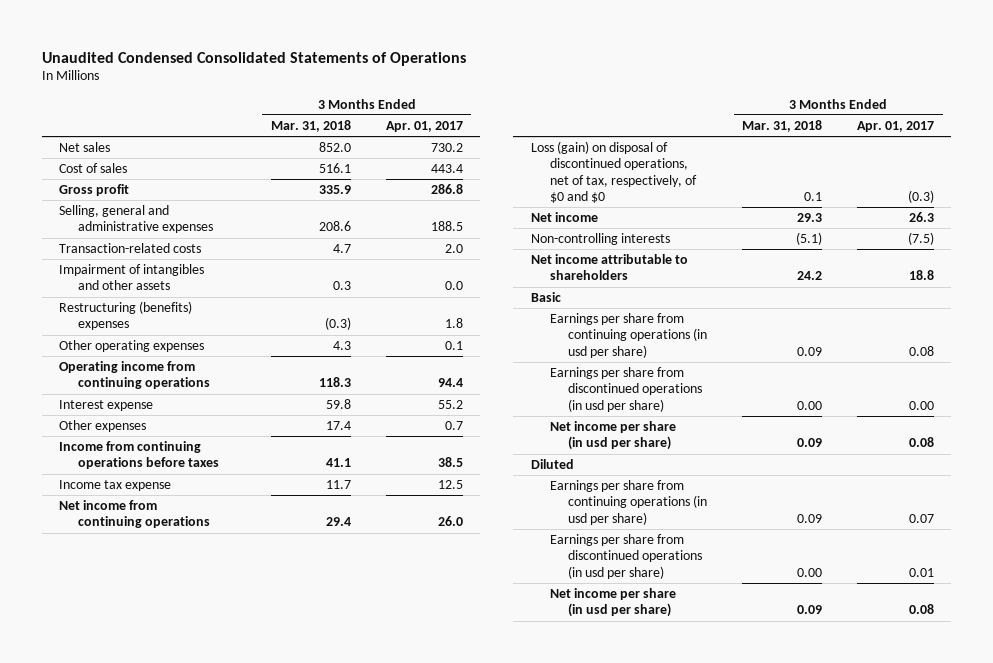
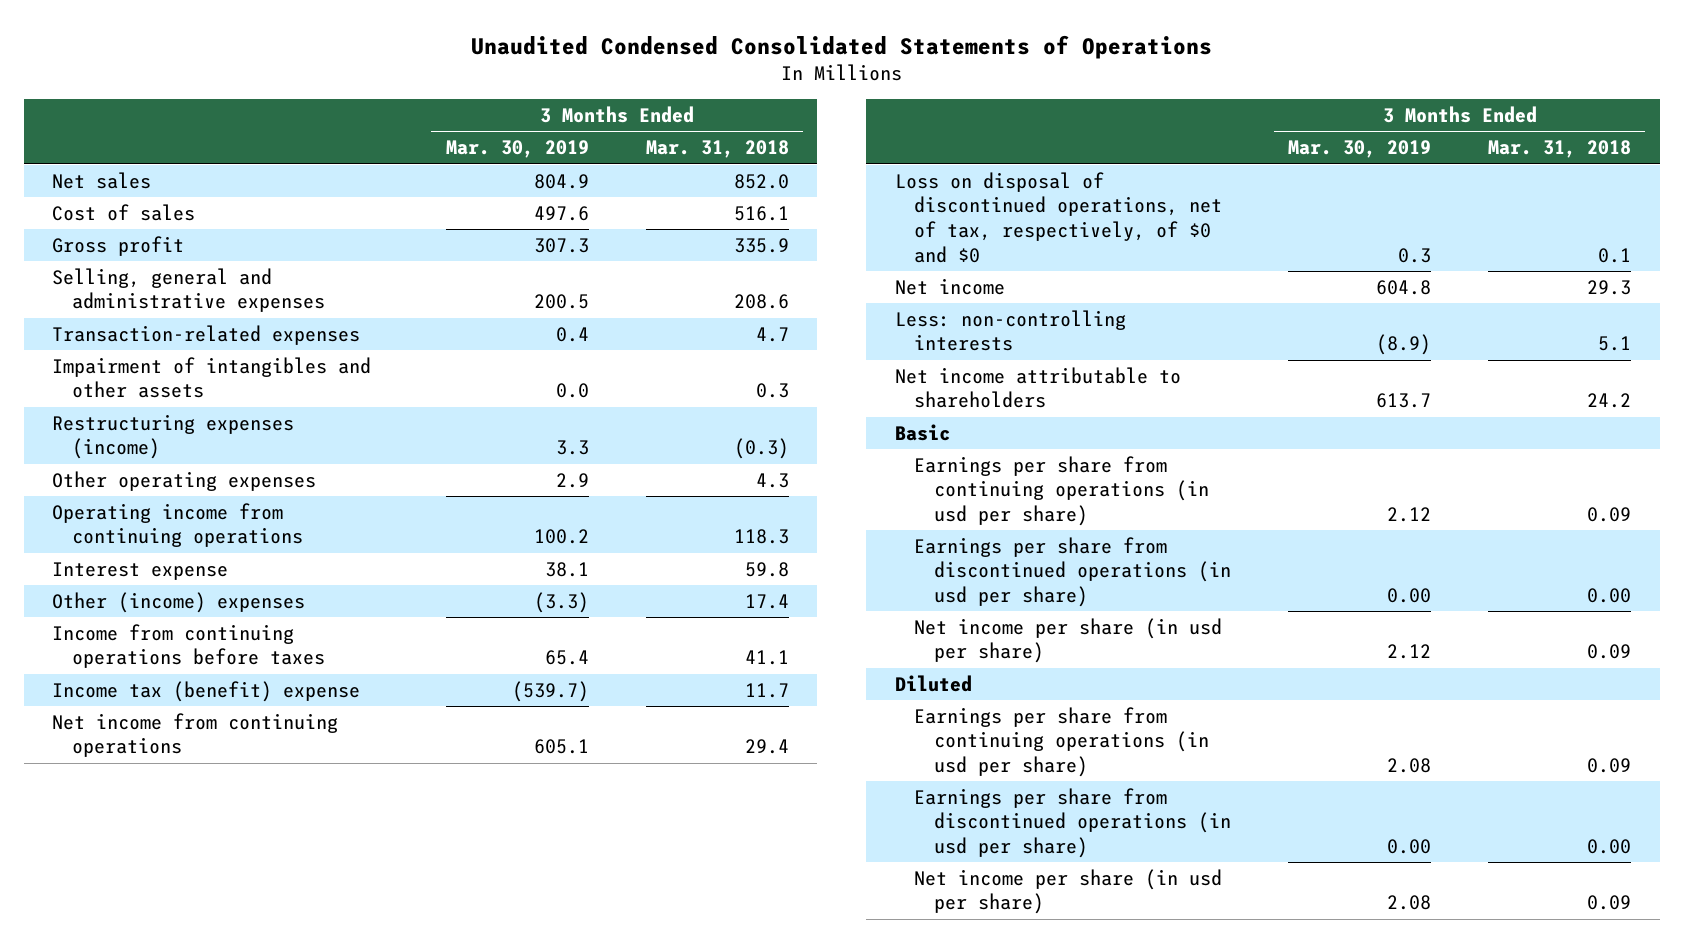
- | 3 Months Ended Mar. 31, 2018 | 3 Months Ended Apr. 01, 2017
+ | 3 Months Ended Mar. 30, 2019 | 3 Months Ended Mar. 31, 2018
- Transaction-related costs | 4.7 | 2.0
+ Transaction-related expenses | 0.4 | 4.7
- Restructuring (benefits) expenses | (0.3) | 1.8
+ Restructuring expenses (income) | 3.3 | (0.3)
- Other expenses | 17.4 | 0.7
+ Other (income) expenses | (3.3) | 17.4
- Income tax expense | 11.7 | 12.5
+ Income tax (benefit) expense | (539.7) | 11.7
- Loss (gain) on disposal of discontinued operations, net of tax, respectively, of $0 and $0 | 0.1 | (0.3)
+ Loss on disposal of discontinued operations, net of tax, respectively, of $0 and $0 | 0.3 | 0.1
- Non-controlling interests | (5.1) | (7.5)
+ Less: non-controlling interests | (8.9) | 5.1

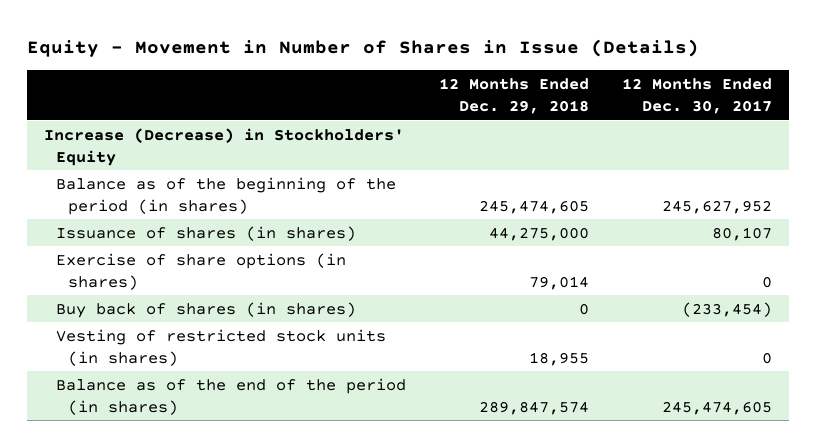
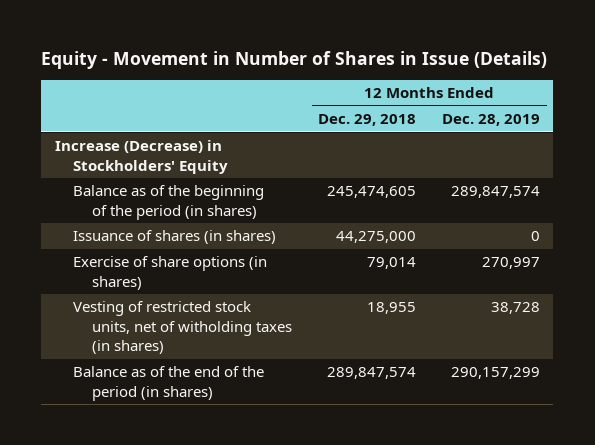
- | 12 Months Ended Dec. 29, 2018 | 12 Months Ended Dec. 30, 2017
+ | 12 Months Ended Dec. 29, 2018 | 12 Months Ended Dec. 28, 2019
- Buy back of shares (in shares) | 0 | (233,454)
- Vesting of restricted stock units (in shares) | 18,955 | 0
+ Vesting of restricted stock units, net of witholding taxes (in shares) | 18,955 | 38,728

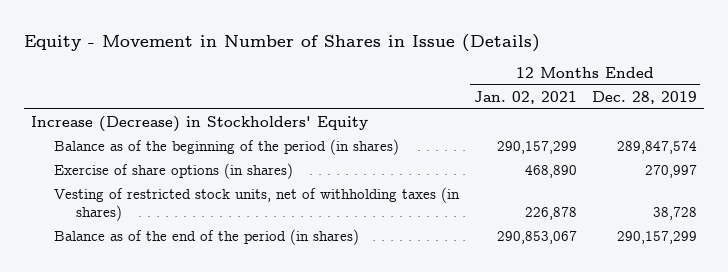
- | 12 Months Ended Dec. 29, 2018 | 12 Months Ended Dec. 28, 2019
+ | 12 Months Ended Jan. 02, 2021 | 12 Months Ended Dec. 28, 2019
- Issuance of shares (in shares) | 44,275,000 | 0
- Vesting of restricted stock units, net of witholding taxes (in shares) | 18,955 | 38,728
+ Vesting of restricted stock units, net of withholding taxes (in shares) | 226,878 | 38,728

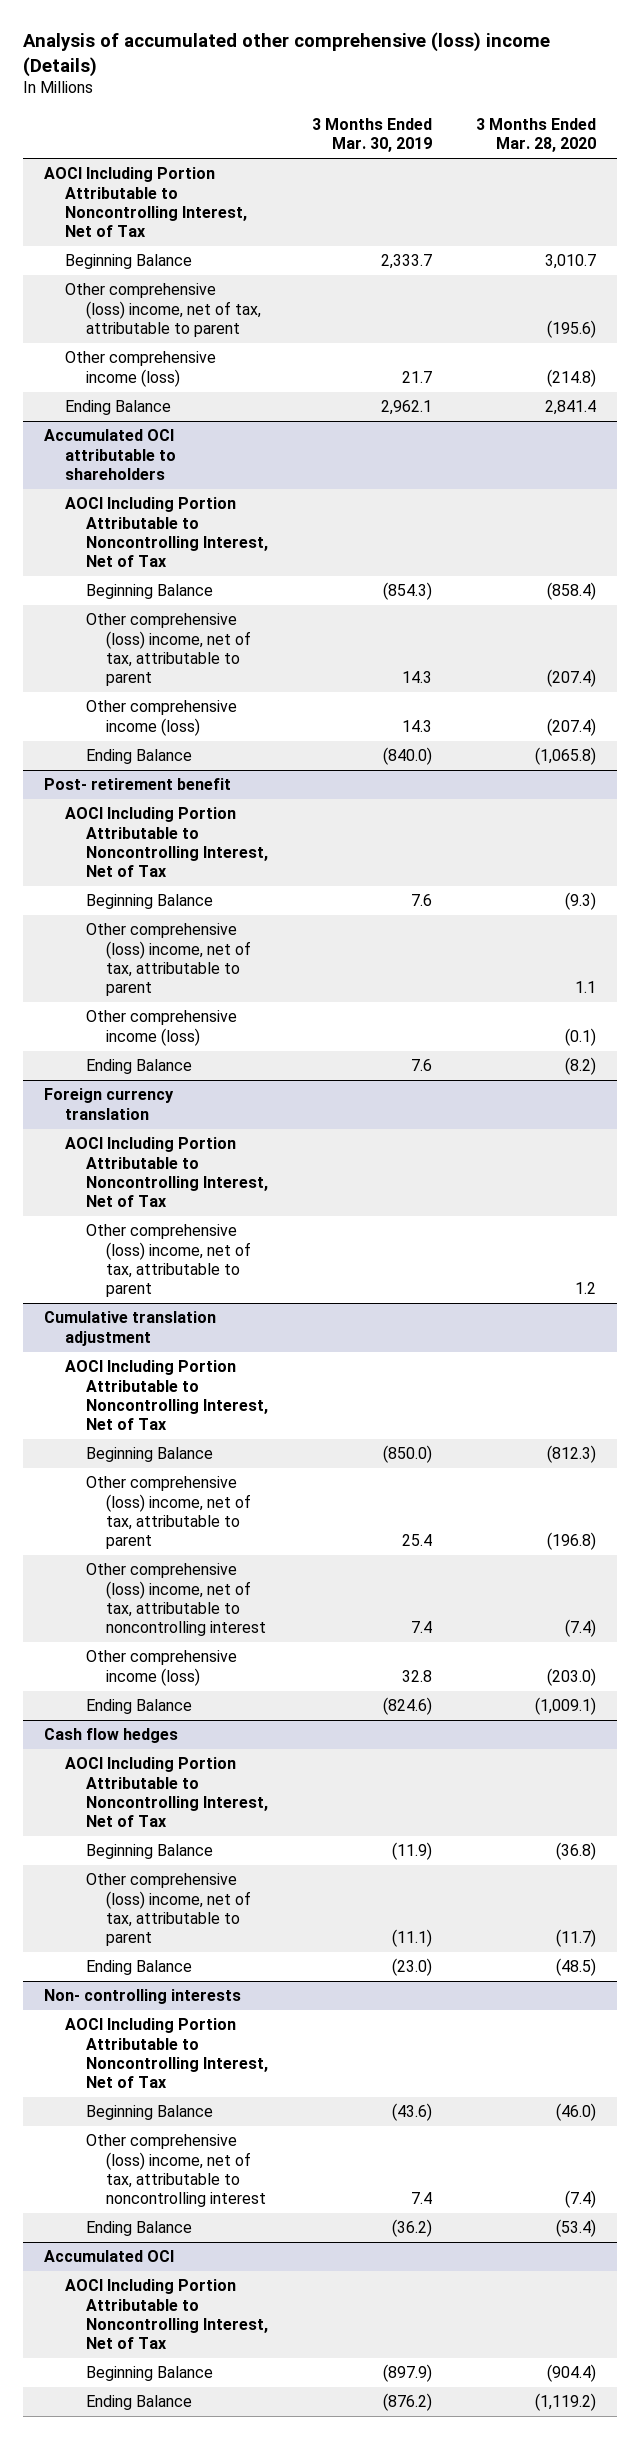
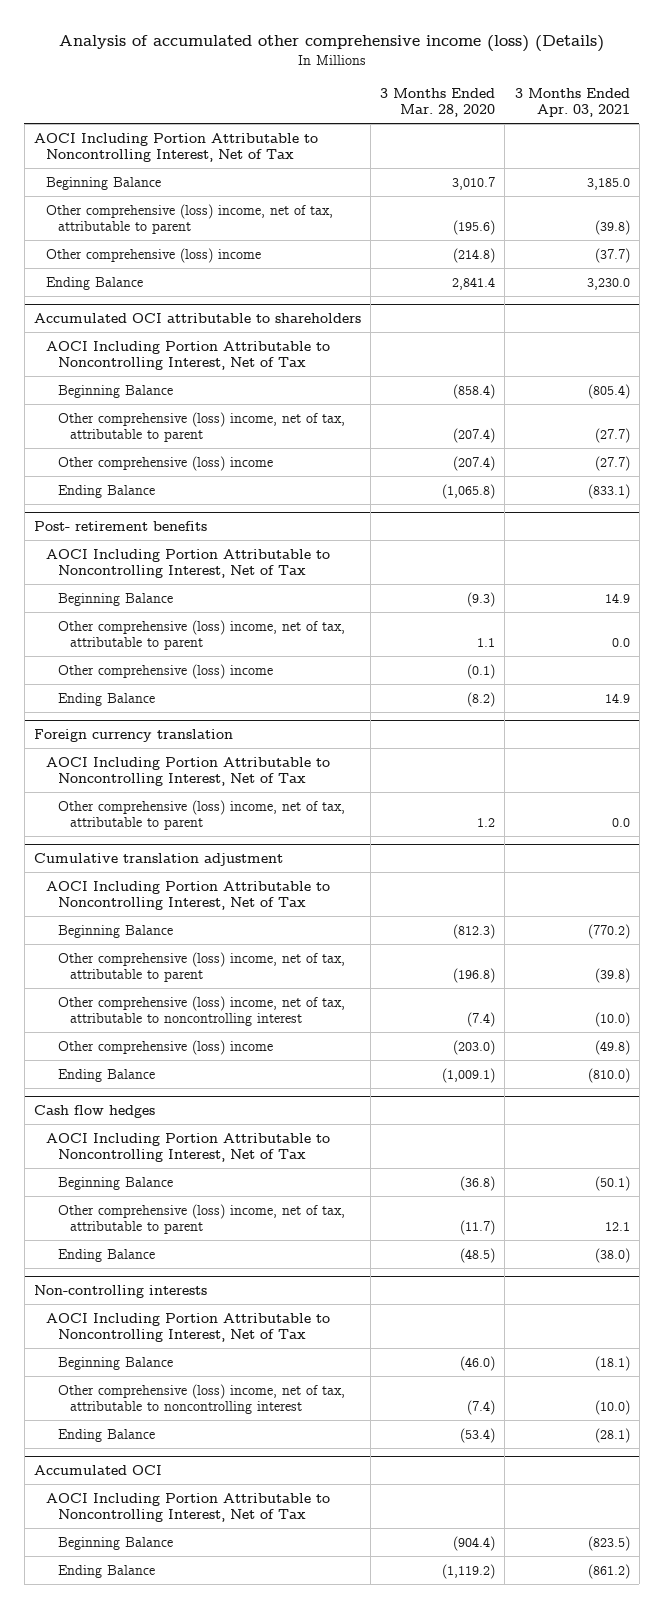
- Analysis of accumulated other comprehensive (loss) income (Details)
+ Analysis of accumulated other comprehensive income (loss) (Details)
- | 3 Months Ended Mar. 30, 2019 | 3 Months Ended Mar. 28, 2020
+ | 3 Months Ended Mar. 28, 2020 | 3 Months Ended Apr. 03, 2021
- Other comprehensive income (loss) | 21.7 | (214.8)
+ Other comprehensive (loss) income | (214.8) | (37.7)
@ Accumulated OCI attributable to shareholders
- Other comprehensive income (loss) | 14.3 | (207.4)
+ Other comprehensive (loss) income | (207.4) | (27.7)
- Post- retirement benefit
+ Post- retirement benefits
- Other comprehensive income (loss) | | (0.1)
+ Other comprehensive (loss) income | (0.1) |
@ Cumulative translation adjustment
- Other comprehensive income (loss) | 32.8 | (203.0)
+ Other comprehensive (loss) income | (203.0) | (49.8)
- Non- controlling interests
+ Non-controlling interests

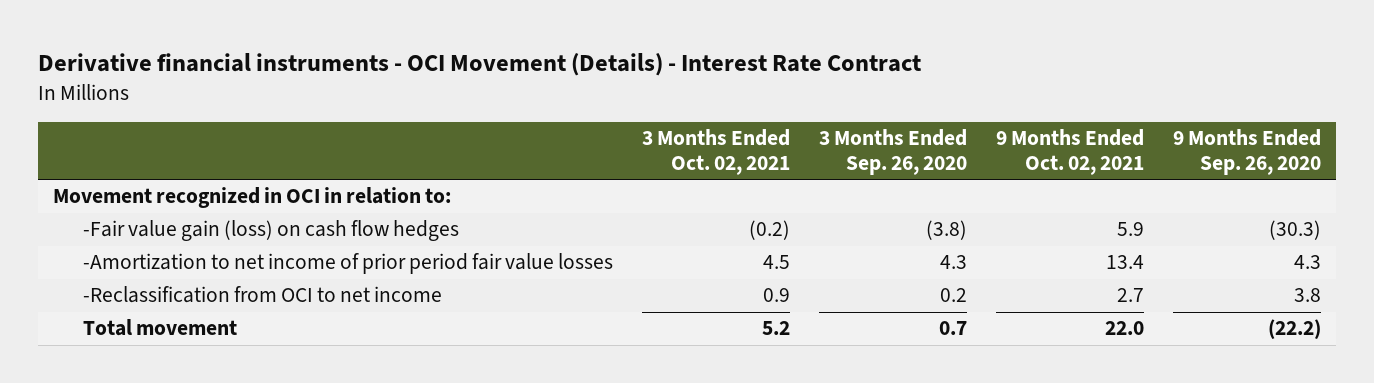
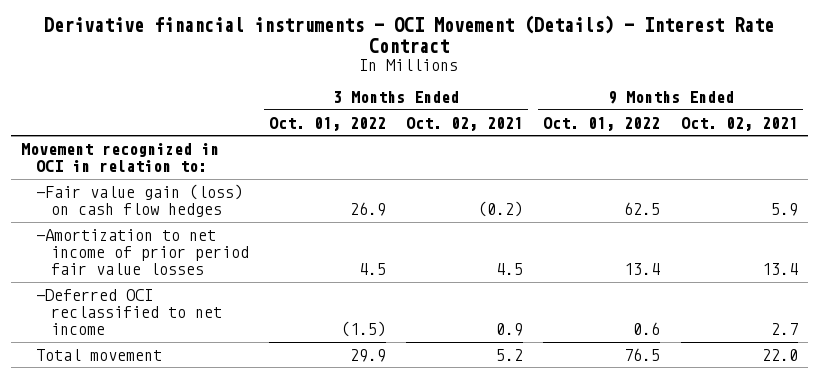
- | 3 Months Ended Oct. 02, 2021 | 3 Months Ended Sep. 26, 2020 | 9 Months Ended Oct. 02, 2021 | 9 Months Ended Sep. 26, 2020
+ | 3 Months Ended Oct. 01, 2022 | 3 Months Ended Oct. 02, 2021 | 9 Months Ended Oct. 01, 2022 | 9 Months Ended Oct. 02, 2021
- -Reclassification from OCI to net income | 0.9 | 0.2 | 2.7 | 3.8
+ -Deferred OCI reclassified to net income | (1.5) | 0.9 | 0.6 | 2.7

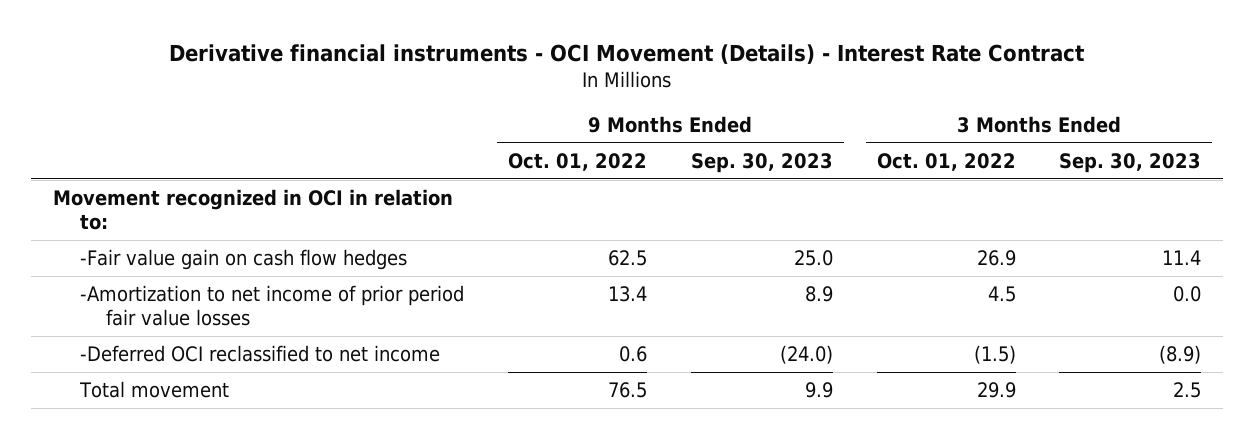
- | 3 Months Ended Oct. 01, 2022 | 3 Months Ended Oct. 02, 2021 | 9 Months Ended Oct. 01, 2022 | 9 Months Ended Oct. 02, 2021
+ | 9 Months Ended Oct. 01, 2022 | 9 Months Ended Sep. 30, 2023 | 3 Months Ended Oct. 01, 2022 | 3 Months Ended Sep. 30, 2023
- -Fair value gain (loss) on cash flow hedges | 26.9 | (0.2) | 62.5 | 5.9
+ -Fair value gain on cash flow hedges | 62.5 | 25.0 | 26.9 | 11.4

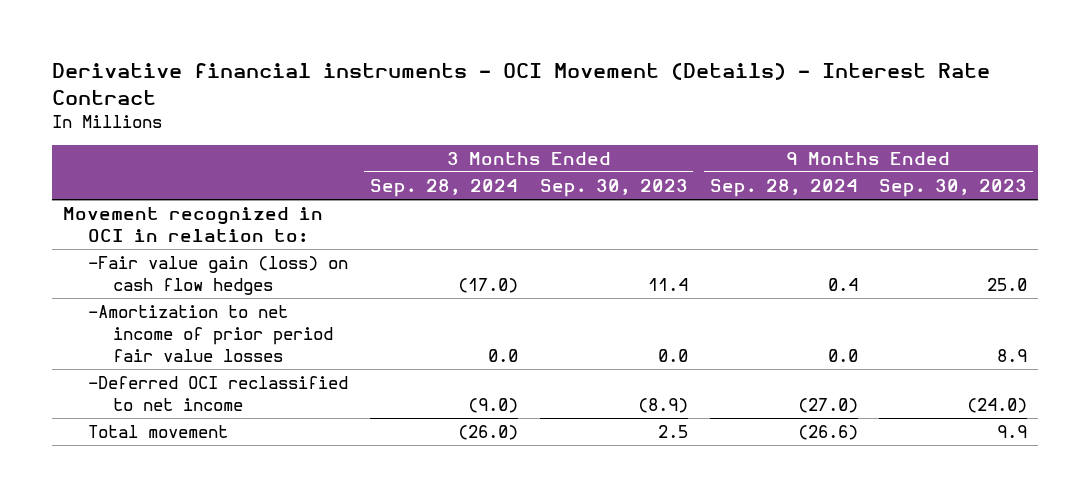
- | 9 Months Ended Oct. 01, 2022 | 9 Months Ended Sep. 30, 2023 | 3 Months Ended Oct. 01, 2022 | 3 Months Ended Sep. 30, 2023
+ | 3 Months Ended Sep. 28, 2024 | 3 Months Ended Sep. 30, 2023 | 9 Months Ended Sep. 28, 2024 | 9 Months Ended Sep. 30, 2023
- -Fair value gain on cash flow hedges | 62.5 | 25.0 | 26.9 | 11.4
+ -Fair value gain (loss) on cash flow hedges | (17.0) | 11.4 | 0.4 | 25.0

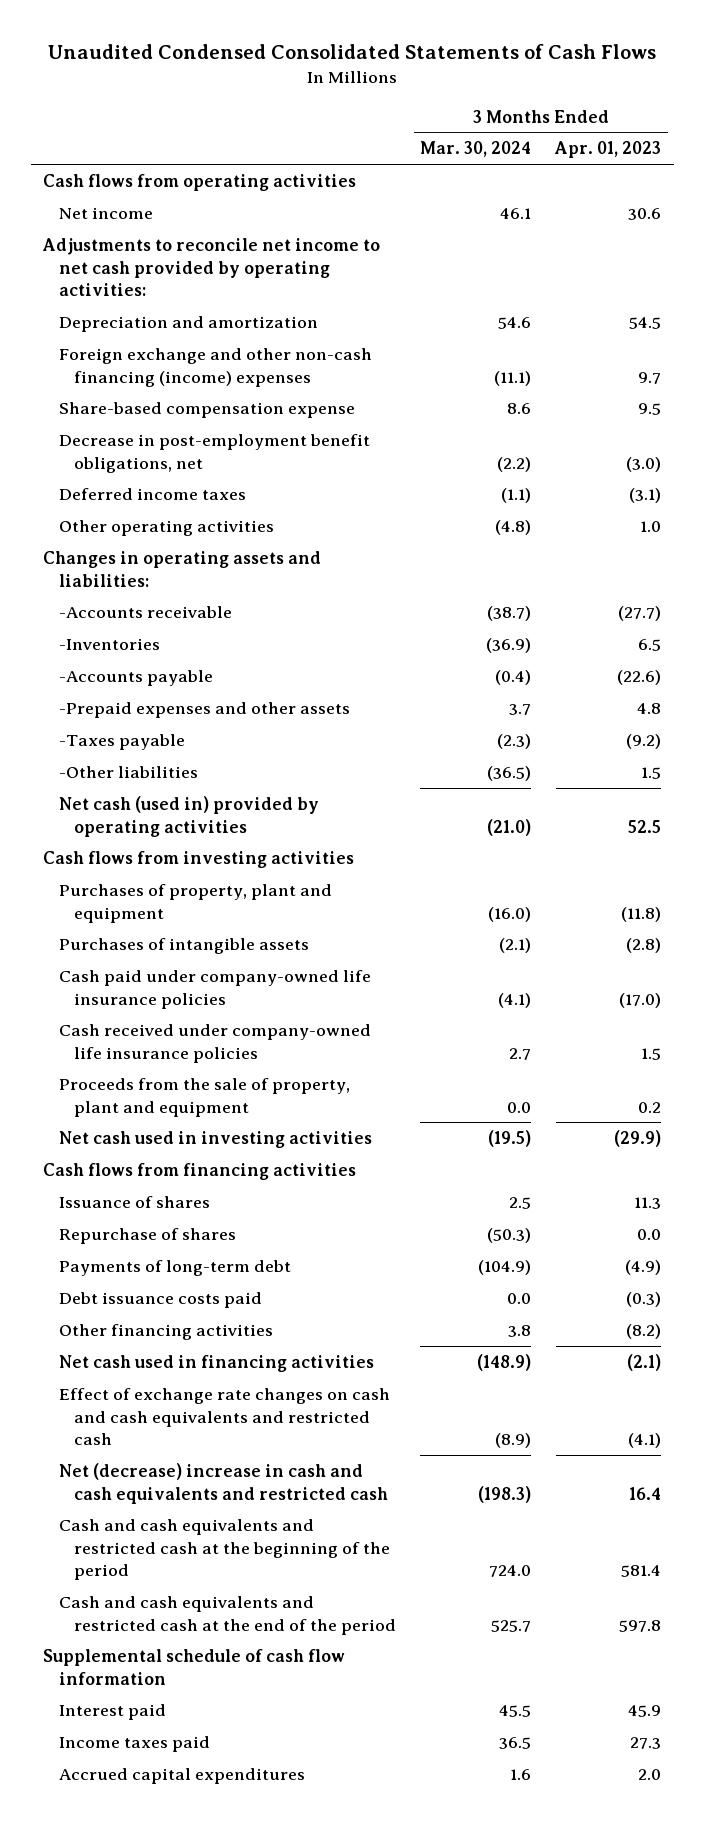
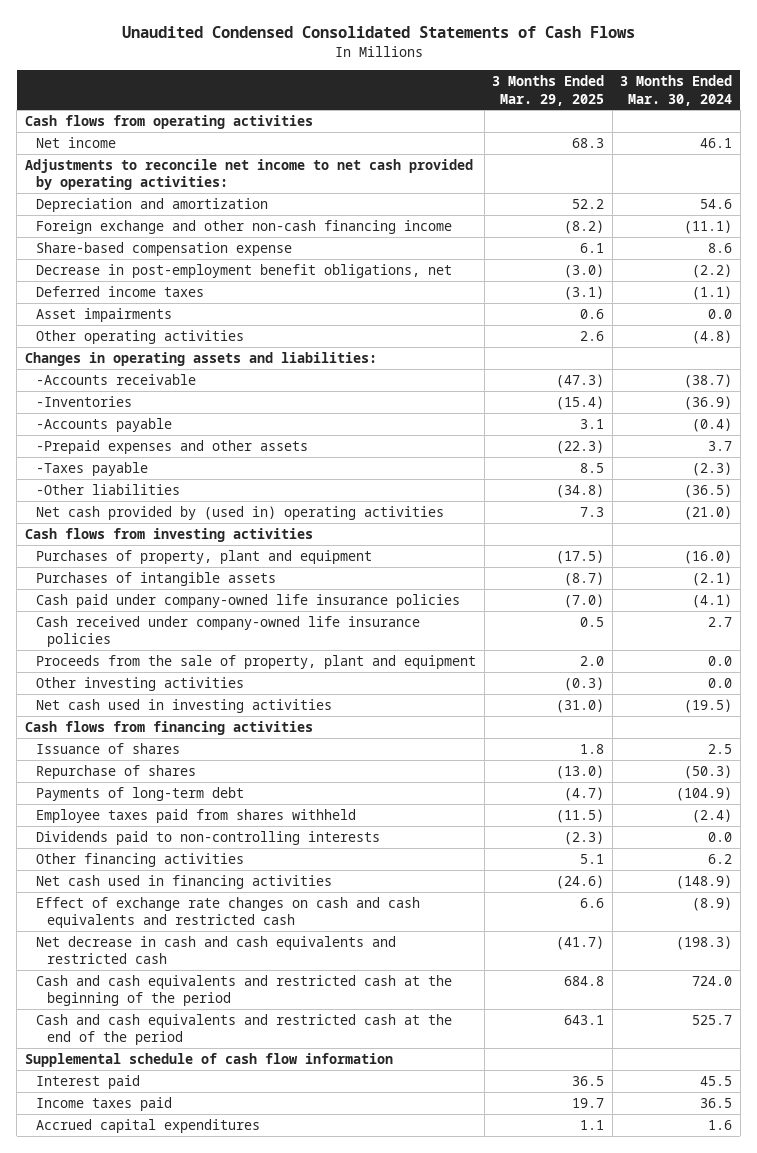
- | 3 Months Ended Mar. 30, 2024 | 3 Months Ended Apr. 01, 2023
+ | 3 Months Ended Mar. 29, 2025 | 3 Months Ended Mar. 30, 2024
- Foreign exchange and other non-cash financing (income) expenses | (11.1) | 9.7
+ Foreign exchange and other non-cash financing income | (8.2) | (11.1)
+ Asset impairments | 0.6 | 0.0
- Net cash (used in) provided by operating activities | (21.0) | 52.5
+ Net cash provided by (used in) operating activities | 7.3 | (21.0)
+ Other investing activities | (0.3) | 0.0
- Debt issuance costs paid | 0.0 | (0.3)
- Other financing activities | 3.8 | (8.2)
+ Employee taxes paid from shares withheld | (11.5) | (2.4)
+ Dividends paid to non-controlling interests | (2.3) | 0.0
+ Other financing activities | 5.1 | 6.2
- Net (decrease) increase in cash and cash equivalents and restricted cash | (198.3) | 16.4
+ Net decrease in cash and cash equivalents and restricted cash | (41.7) | (198.3)

